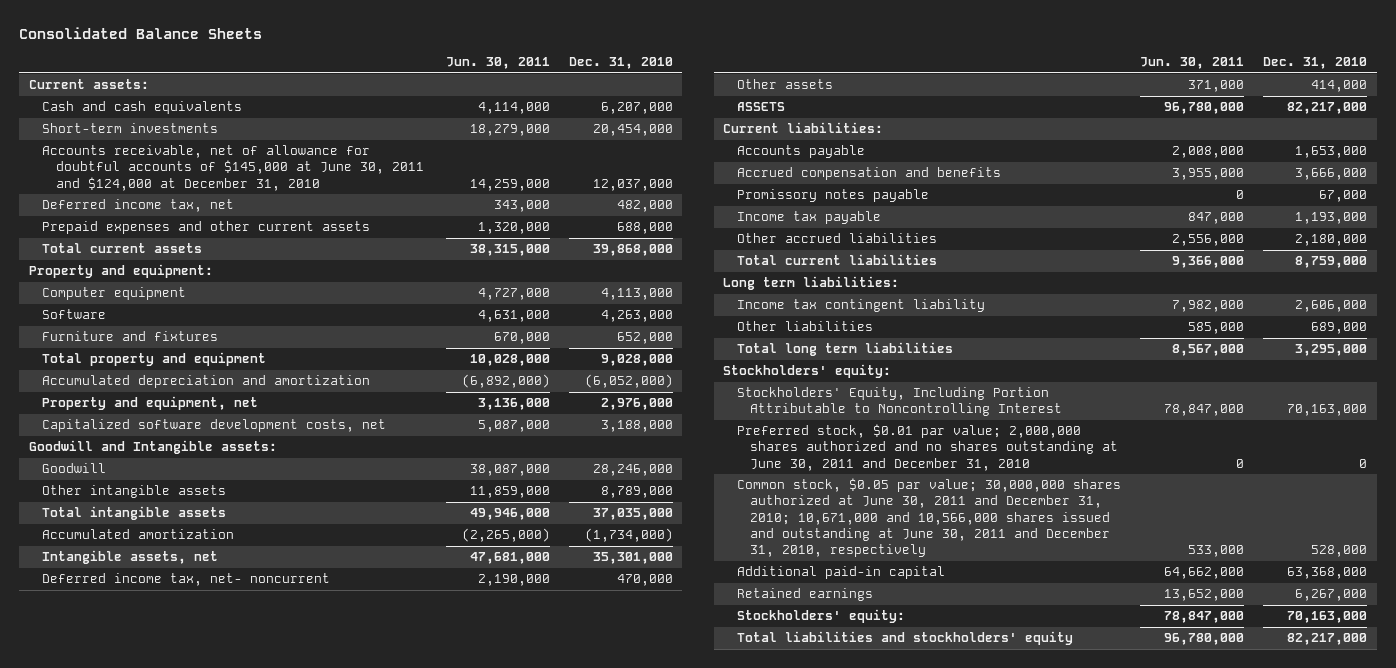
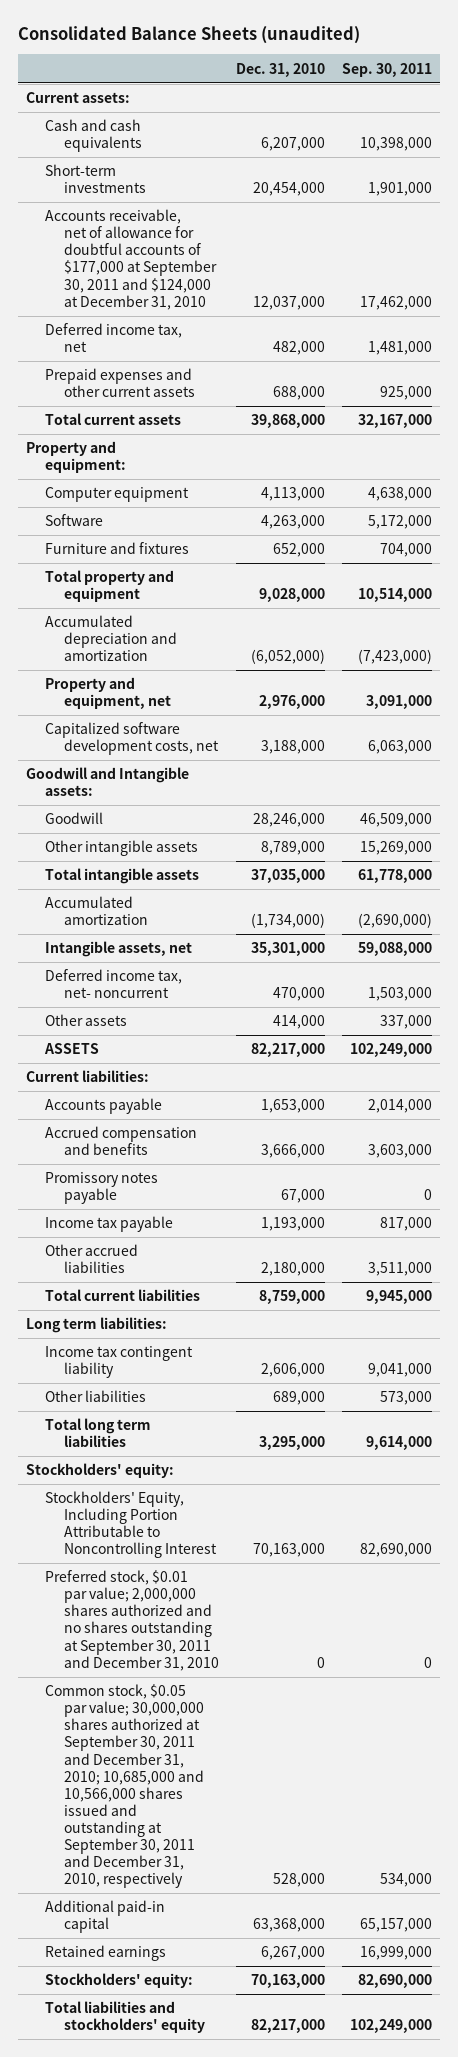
- Consolidated Balance Sheets
+ Consolidated Balance Sheets (unaudited)
- | Jun. 30, 2011 | Dec. 31, 2010
+ | Dec. 31, 2010 | Sep. 30, 2011
- Accounts receivable, net of allowance for doubtful accounts of $145,000 at June 30, 2011 and $124,000 at December 31, 2010 | 14,259,000 | 12,037,000
+ Accounts receivable, net of allowance for doubtful accounts of $177,000 at September 30, 2011 and $124,000 at December 31, 2010 | 12,037,000 | 17,462,000
- Preferred stock, $0.01 par value; 2,000,000 shares authorized and no shares outstanding at June 30, 2011 and December 31, 2010 | 0 | 0
- Common stock, $0.05 par value; 30,000,000 shares authorized at June 30, 2011 and December 31, 2010; 10,671,000 and 10,566,000 shares issued and outstanding at June 30, 2011 and December 31, 2010, respectively | 533,000 | 528,000
+ Preferred stock, $0.01 par value; 2,000,000 shares authorized and no shares outstanding at September 30, 2011 and December 31, 2010 | 0 | 0
+ Common stock, $0.05 par value; 30,000,000 shares authorized at September 30, 2011 and December 31, 2010; 10,685,000 and 10,566,000 shares issued and outstanding at September 30, 2011 and December 31, 2010, respectively | 528,000 | 534,000

